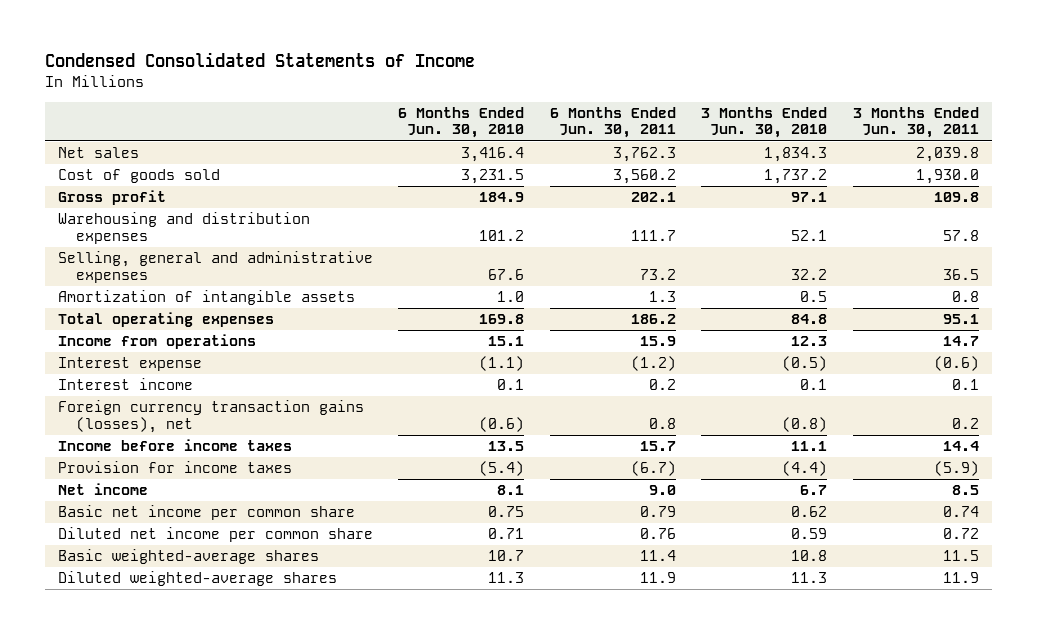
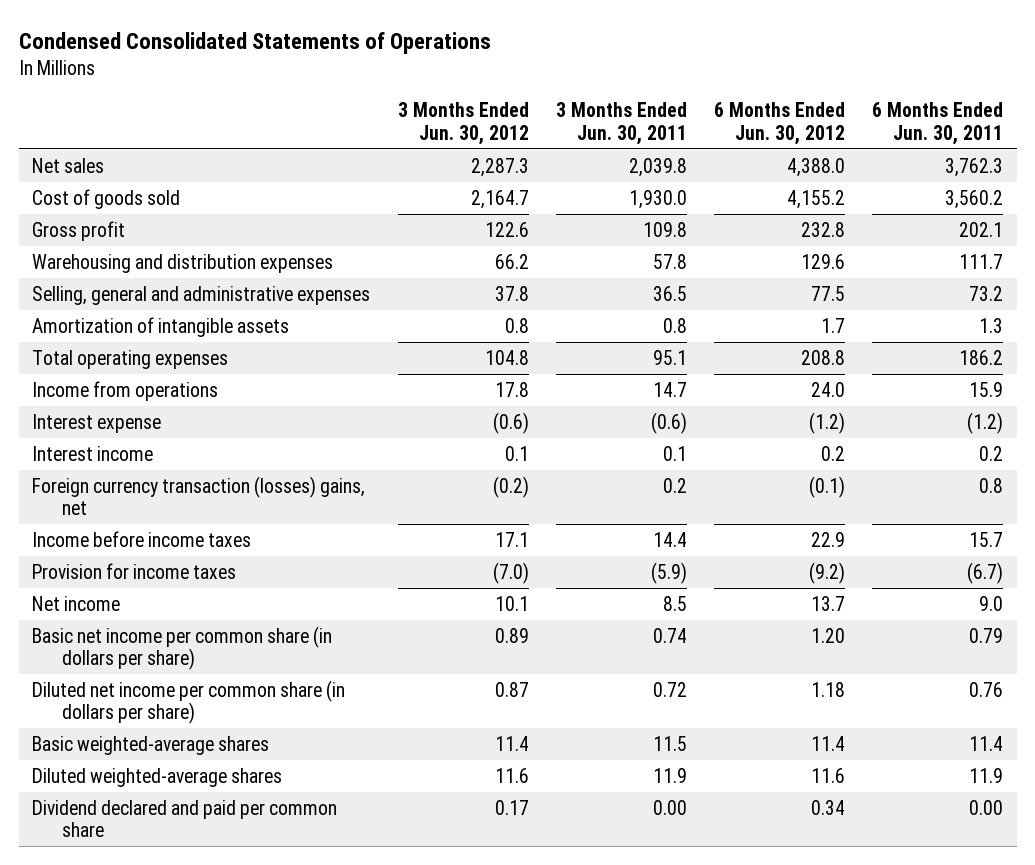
- Condensed Consolidated Statements of Income
+ Condensed Consolidated Statements of Operations
- | 6 Months Ended Jun. 30, 2010 | 6 Months Ended Jun. 30, 2011 | 3 Months Ended Jun. 30, 2010 | 3 Months Ended Jun. 30, 2011
+ | 3 Months Ended Jun. 30, 2012 | 3 Months Ended Jun. 30, 2011 | 6 Months Ended Jun. 30, 2012 | 6 Months Ended Jun. 30, 2011
- Foreign currency transaction gains (losses), net | (0.6) | 0.8 | (0.8) | 0.2
+ Foreign currency transaction (losses) gains, net | (0.2) | 0.2 | (0.1) | 0.8
- Basic net income per common share | 0.75 | 0.79 | 0.62 | 0.74
- Diluted net income per common share | 0.71 | 0.76 | 0.59 | 0.72
+ Basic net income per common share (in dollars per share) | 0.89 | 0.74 | 1.20 | 0.79
+ Diluted net income per common share (in dollars per share) | 0.87 | 0.72 | 1.18 | 0.76
+ Dividend declared and paid per common share | 0.17 | 0.00 | 0.34 | 0.00

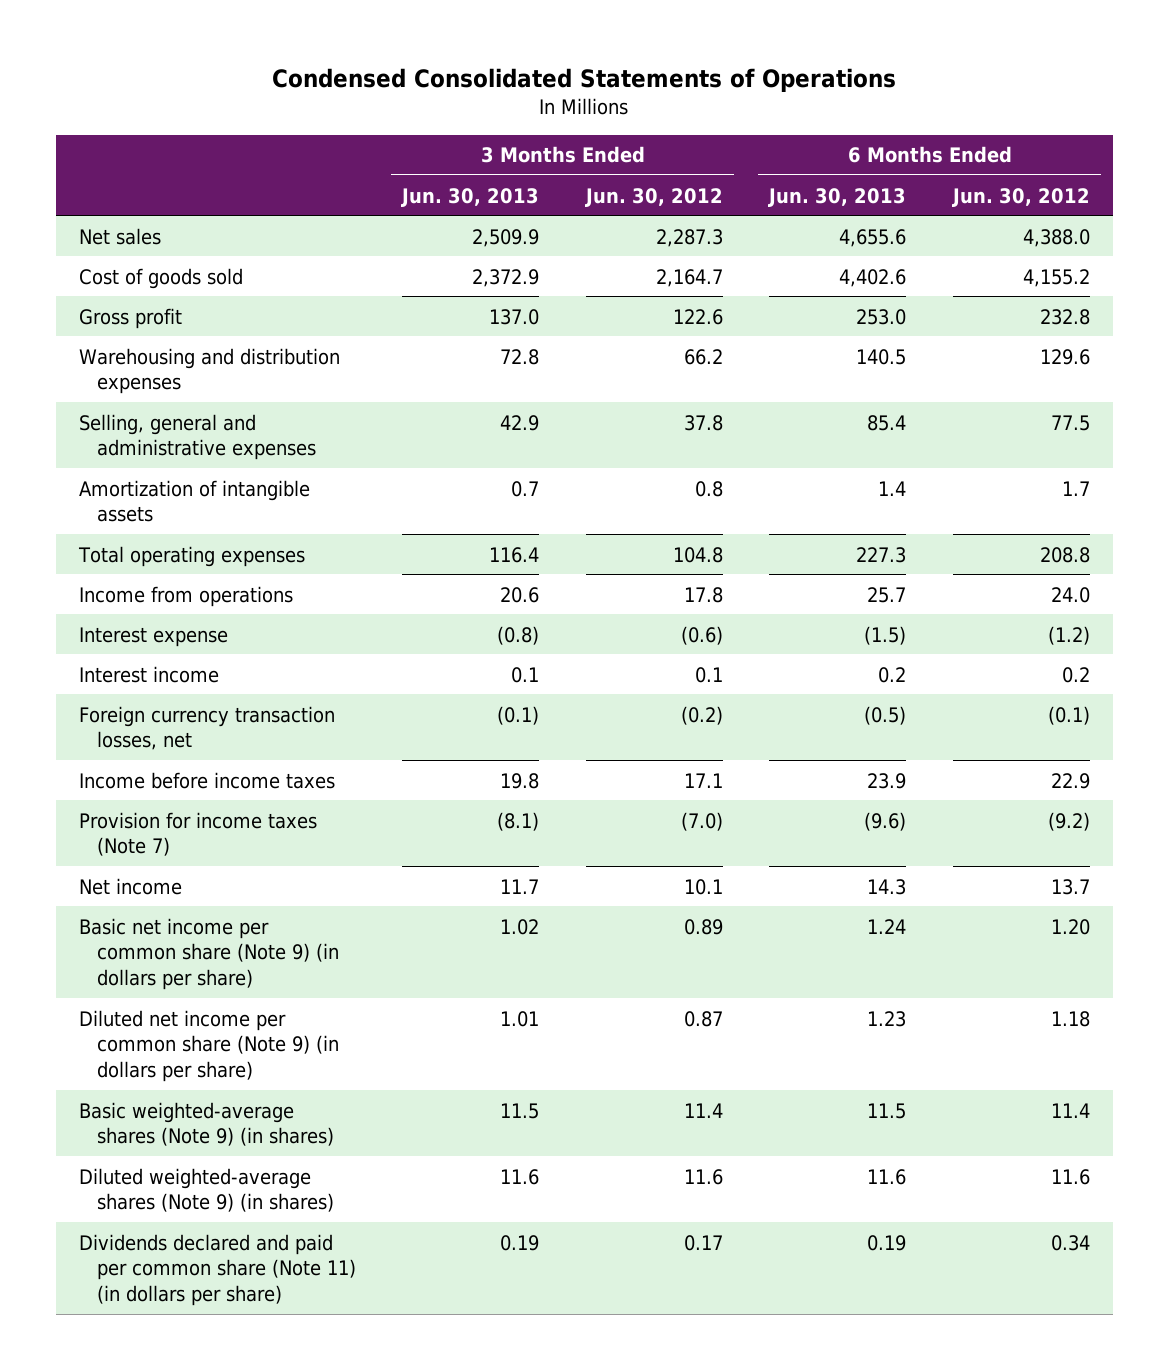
- | 3 Months Ended Jun. 30, 2012 | 3 Months Ended Jun. 30, 2011 | 6 Months Ended Jun. 30, 2012 | 6 Months Ended Jun. 30, 2011
+ | 3 Months Ended Jun. 30, 2013 | 3 Months Ended Jun. 30, 2012 | 6 Months Ended Jun. 30, 2013 | 6 Months Ended Jun. 30, 2012
- Foreign currency transaction (losses) gains, net | (0.2) | 0.2 | (0.1) | 0.8
+ Foreign currency transaction losses, net | (0.1) | (0.2) | (0.5) | (0.1)
- Provision for income taxes | (7.0) | (5.9) | (9.2) | (6.7)
+ Provision for income taxes (Note 7) | (8.1) | (7.0) | (9.6) | (9.2)
- Basic net income per common share (in dollars per share) | 0.89 | 0.74 | 1.20 | 0.79
- Diluted net income per common share (in dollars per share) | 0.87 | 0.72 | 1.18 | 0.76
- Basic weighted-average shares | 11.4 | 11.5 | 11.4 | 11.4
- Diluted weighted-average shares | 11.6 | 11.9 | 11.6 | 11.9
- Dividend declared and paid per common share | 0.17 | 0.00 | 0.34 | 0.00
+ Basic net income per common share (Note 9) (in dollars per share) | 1.02 | 0.89 | 1.24 | 1.20
+ Diluted net income per common share (Note 9) (in dollars per share) | 1.01 | 0.87 | 1.23 | 1.18
+ Basic weighted-average shares (Note 9) (in shares) | 11.5 | 11.4 | 11.5 | 11.4
+ Diluted weighted-average shares (Note 9) (in shares) | 11.6 | 11.6 | 11.6 | 11.6
+ Dividends declared and paid per common share (Note 11) (in dollars per share) | 0.19 | 0.17 | 0.19 | 0.34

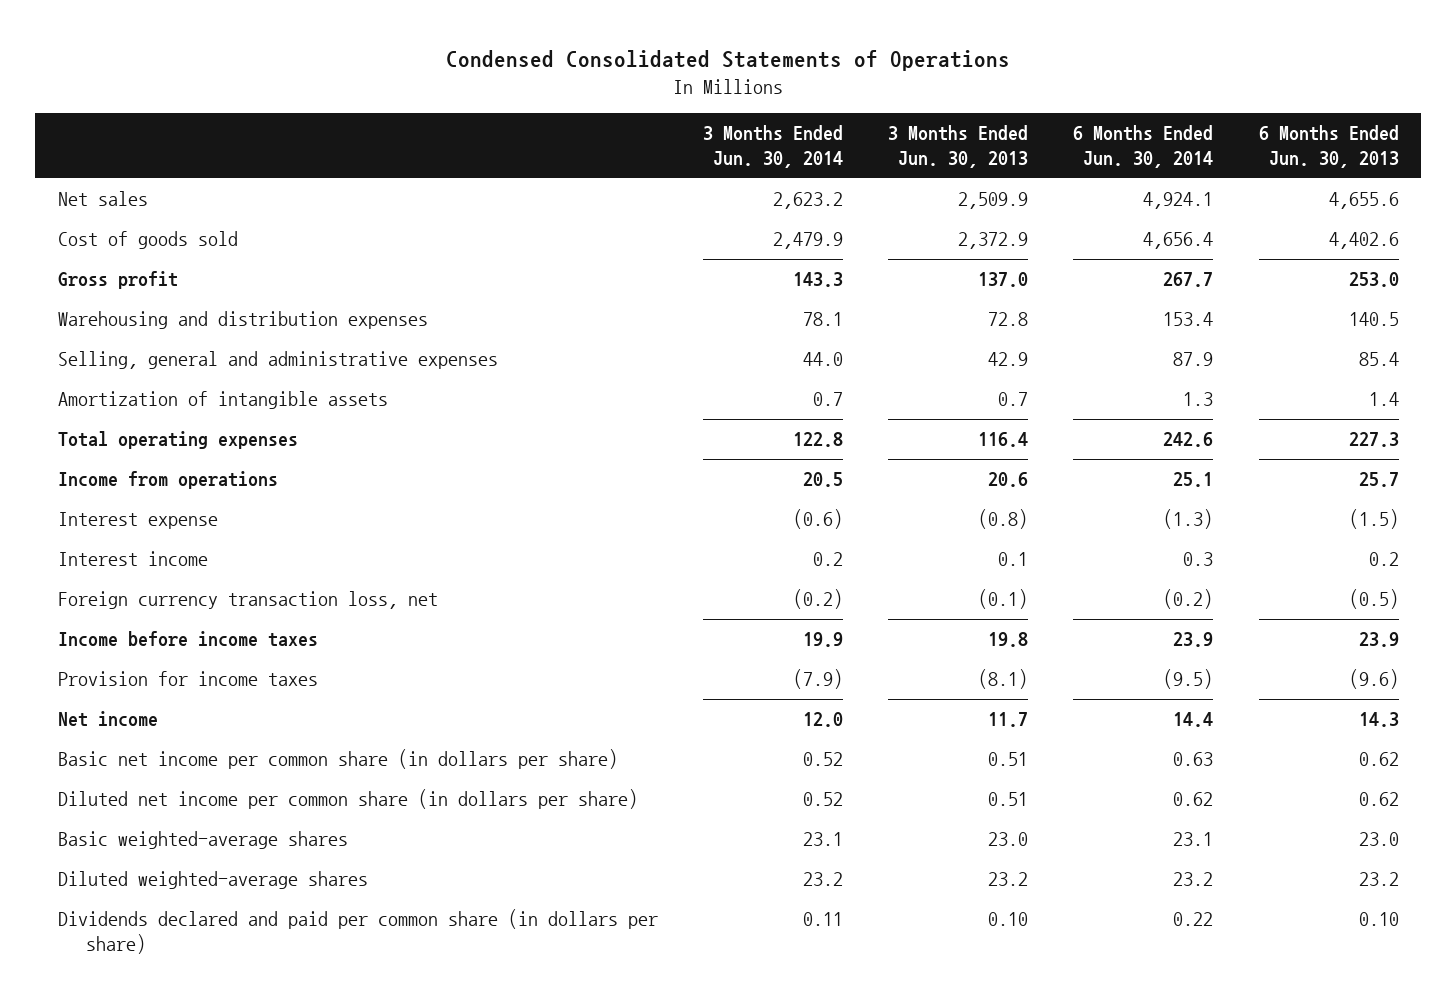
- | 3 Months Ended Jun. 30, 2013 | 3 Months Ended Jun. 30, 2012 | 6 Months Ended Jun. 30, 2013 | 6 Months Ended Jun. 30, 2012
+ | 3 Months Ended Jun. 30, 2014 | 3 Months Ended Jun. 30, 2013 | 6 Months Ended Jun. 30, 2014 | 6 Months Ended Jun. 30, 2013
- Foreign currency transaction losses, net | (0.1) | (0.2) | (0.5) | (0.1)
+ Foreign currency transaction loss, net | (0.2) | (0.1) | (0.2) | (0.5)
- Provision for income taxes (Note 7) | (8.1) | (7.0) | (9.6) | (9.2)
+ Provision for income taxes | (7.9) | (8.1) | (9.5) | (9.6)
- Basic net income per common share (Note 9) (in dollars per share) | 1.02 | 0.89 | 1.24 | 1.20
- Diluted net income per common share (Note 9) (in dollars per share) | 1.01 | 0.87 | 1.23 | 1.18
- Basic weighted-average shares (Note 9) (in shares) | 11.5 | 11.4 | 11.5 | 11.4
- Diluted weighted-average shares (Note 9) (in shares) | 11.6 | 11.6 | 11.6 | 11.6
- Dividends declared and paid per common share (Note 11) (in dollars per share) | 0.19 | 0.17 | 0.19 | 0.34
+ Basic net income per common share (in dollars per share) | 0.52 | 0.51 | 0.63 | 0.62
+ Diluted net income per common share (in dollars per share) | 0.52 | 0.51 | 0.62 | 0.62
+ Basic weighted-average shares | 23.1 | 23.0 | 23.1 | 23.0
+ Diluted weighted-average shares | 23.2 | 23.2 | 23.2 | 23.2
+ Dividends declared and paid per common share (in dollars per share) | 0.11 | 0.10 | 0.22 | 0.10

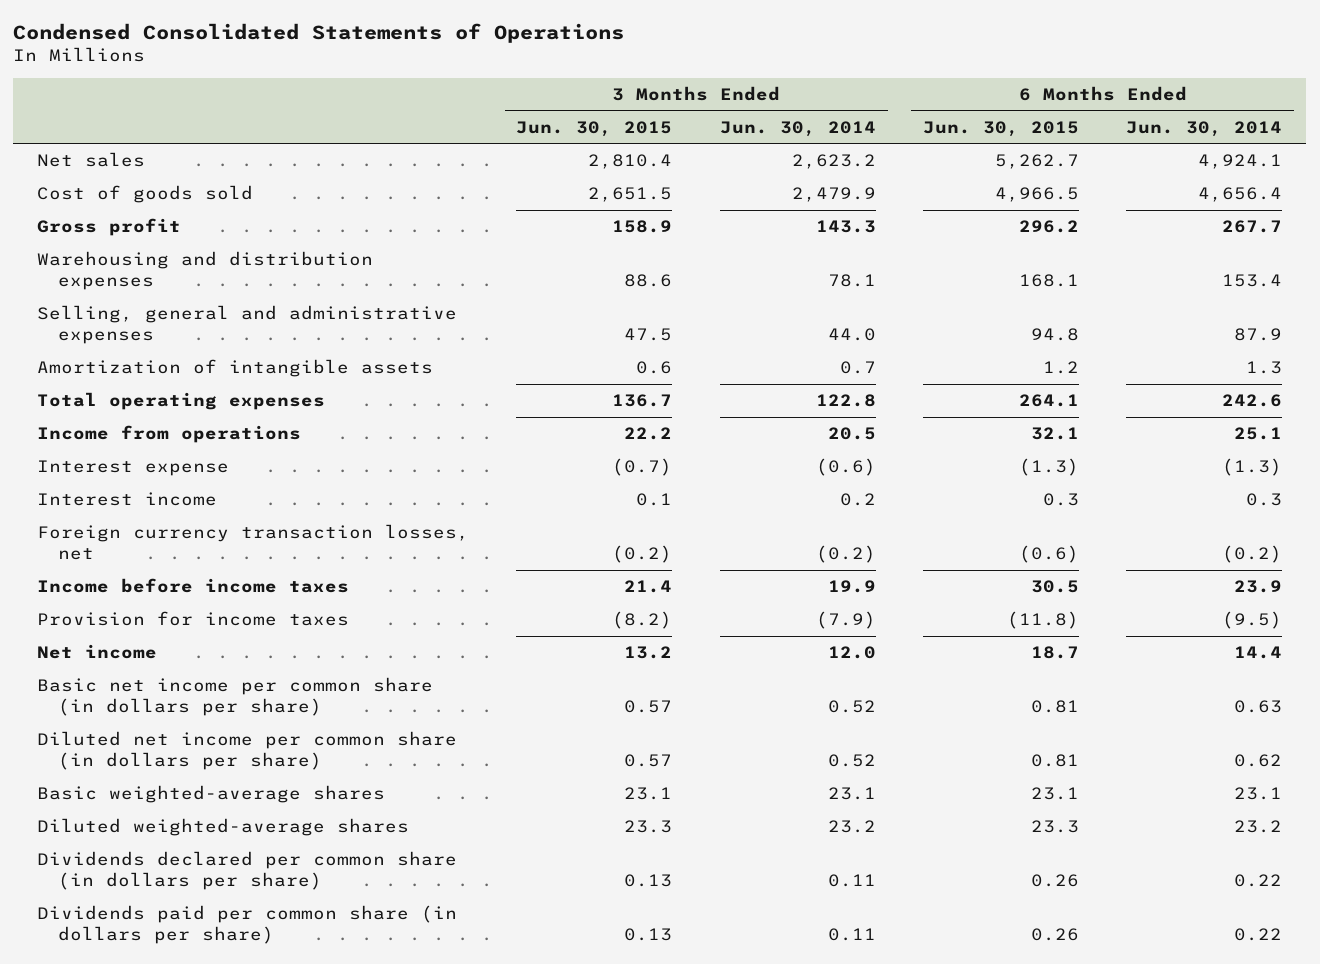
- | 3 Months Ended Jun. 30, 2014 | 3 Months Ended Jun. 30, 2013 | 6 Months Ended Jun. 30, 2014 | 6 Months Ended Jun. 30, 2013
+ | 3 Months Ended Jun. 30, 2015 | 3 Months Ended Jun. 30, 2014 | 6 Months Ended Jun. 30, 2015 | 6 Months Ended Jun. 30, 2014
- Foreign currency transaction loss, net | (0.2) | (0.1) | (0.2) | (0.5)
+ Foreign currency transaction losses, net | (0.2) | (0.2) | (0.6) | (0.2)
- Dividends declared and paid per common share (in dollars per share) | 0.11 | 0.10 | 0.22 | 0.10
+ Dividends declared per common share (in dollars per share) | 0.13 | 0.11 | 0.26 | 0.22
+ Dividends paid per common share (in dollars per share) | 0.13 | 0.11 | 0.26 | 0.22

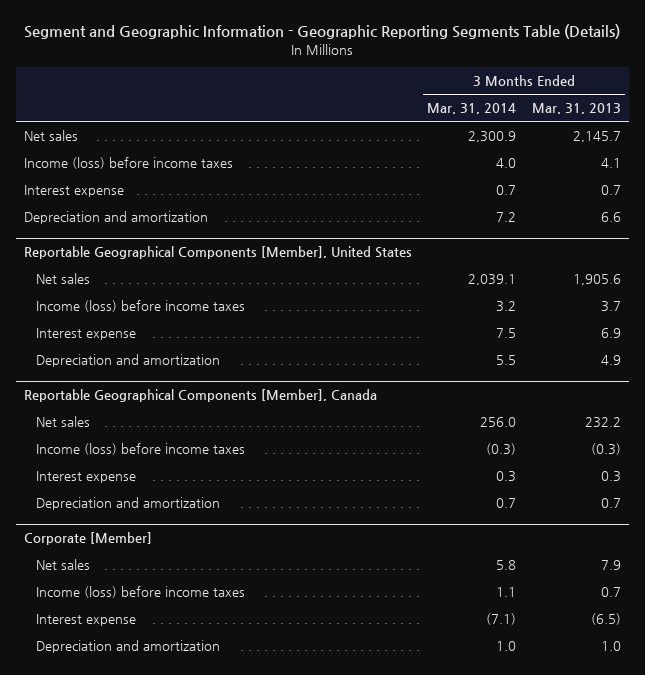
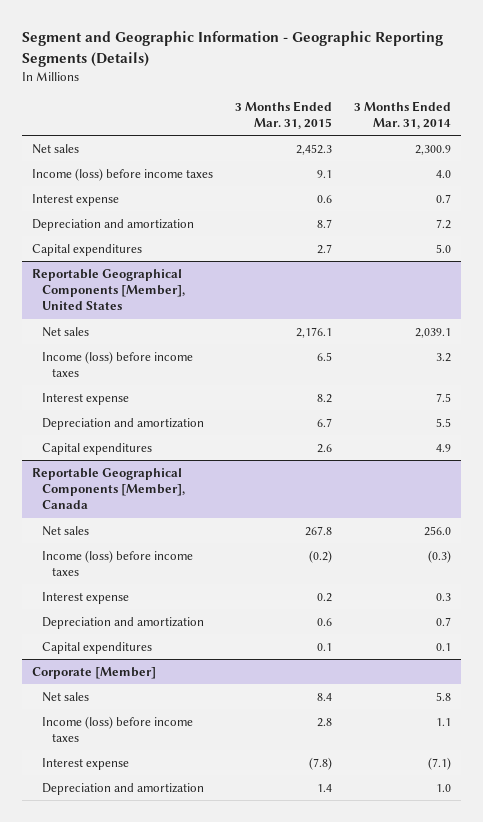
- Segment and Geographic Information - Geographic Reporting Segments Table (Details)
+ Segment and Geographic Information - Geographic Reporting Segments (Details)
- | 3 Months Ended Mar. 31, 2014 | 3 Months Ended Mar. 31, 2013
+ | 3 Months Ended Mar. 31, 2015 | 3 Months Ended Mar. 31, 2014
+ Capital expenditures | 2.7 | 5.0
@ Reportable Geographical Components [Member], United States
+ Capital expenditures | 2.6 | 4.9
@ Reportable Geographical Components [Member], Canada
+ Capital expenditures | 0.1 | 0.1

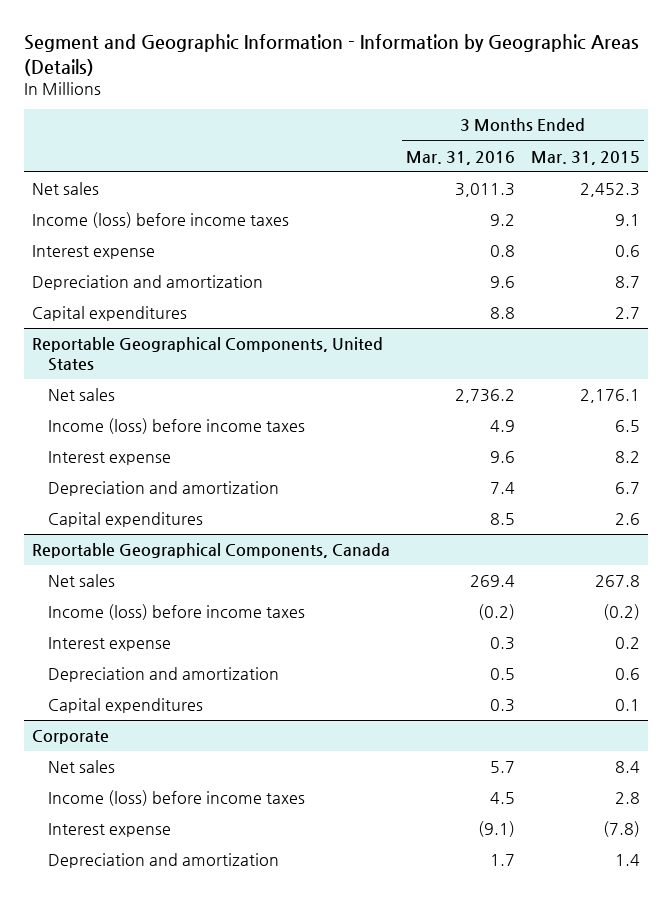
- Segment and Geographic Information - Geographic Reporting Segments (Details)
+ Segment and Geographic Information - Information by Geographic Areas (Details)
- | 3 Months Ended Mar. 31, 2015 | 3 Months Ended Mar. 31, 2014
+ | 3 Months Ended Mar. 31, 2016 | 3 Months Ended Mar. 31, 2015
- Reportable Geographical Components [Member], United States
+ Reportable Geographical Components, United States
- Reportable Geographical Components [Member], Canada
+ Reportable Geographical Components, Canada
- Corporate [Member]
+ Corporate

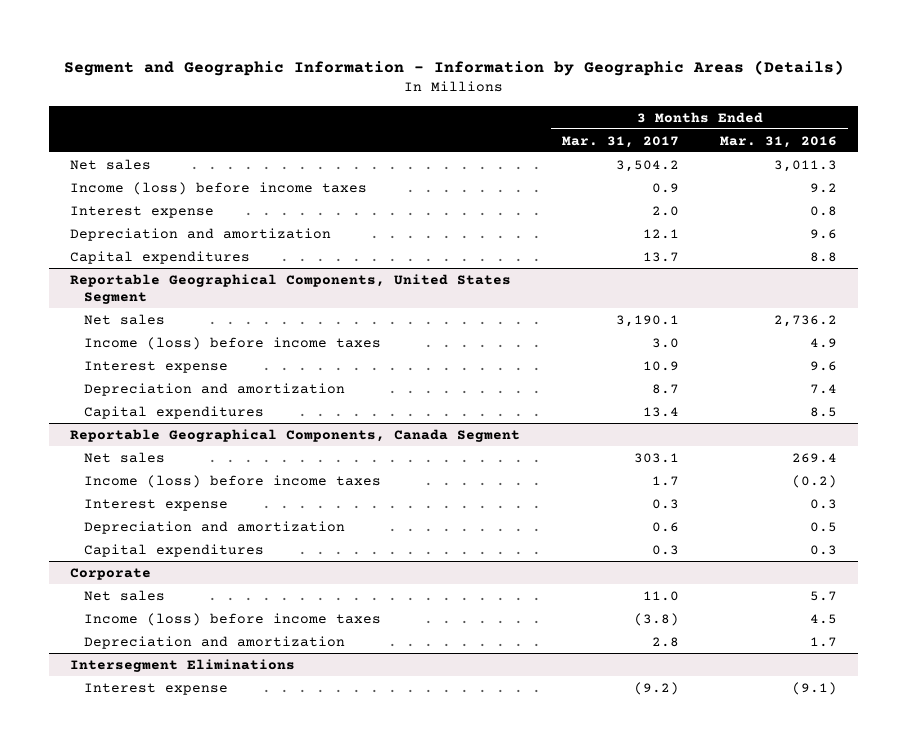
- | 3 Months Ended Mar. 31, 2016 | 3 Months Ended Mar. 31, 2015
+ | 3 Months Ended Mar. 31, 2017 | 3 Months Ended Mar. 31, 2016
- Reportable Geographical Components, United States
+ Reportable Geographical Components, United States Segment
- Reportable Geographical Components, Canada
+ Reportable Geographical Components, Canada Segment
@ Corporate
- Interest expense | (9.1) | (7.8)
+ Intersegment Eliminations
+ Interest expense | (9.2) | (9.1)

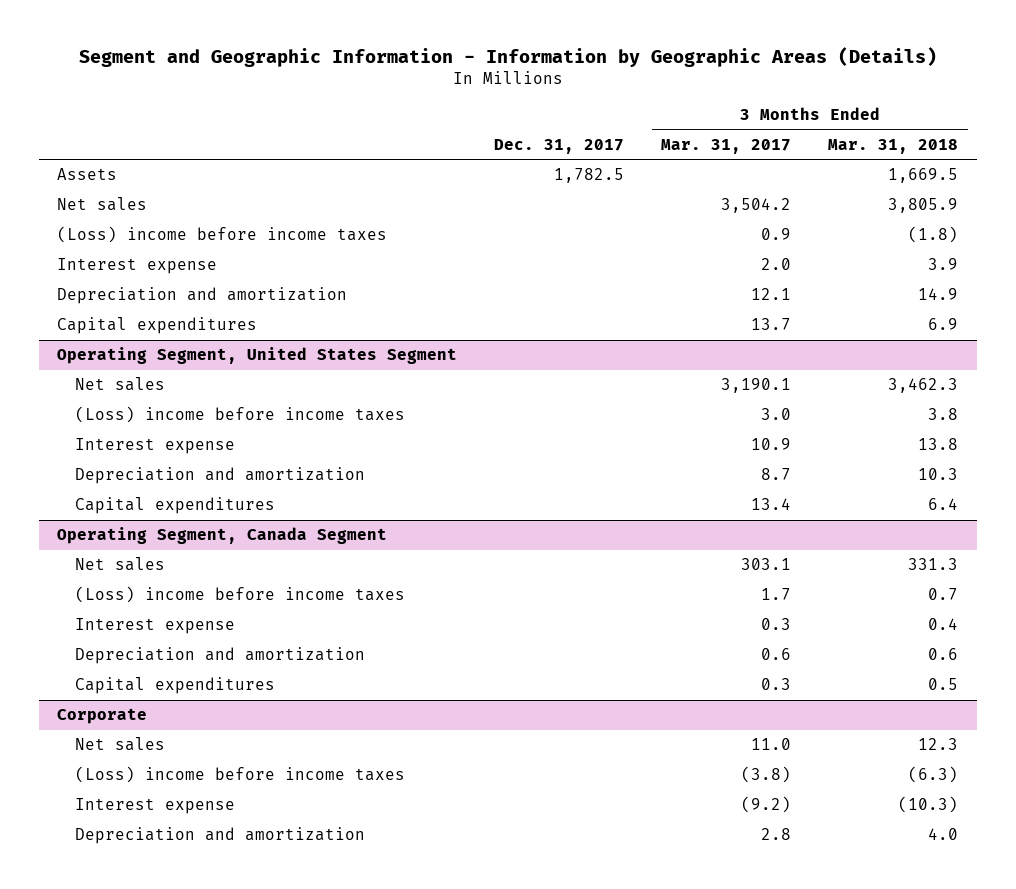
- | 3 Months Ended Mar. 31, 2017 | 3 Months Ended Mar. 31, 2016
+ | Dec. 31, 2017 | 3 Months Ended Mar. 31, 2017 | 3 Months Ended Mar. 31, 2018
+ Assets | 1,782.5 | | 1,669.5
- Income (loss) before income taxes | 0.9 | 9.2
+ (Loss) income before income taxes | | 0.9 | (1.8)
- Reportable Geographical Components, United States Segment
+ Operating Segment, United States Segment
- Income (loss) before income taxes | 3.0 | 4.9
+ (Loss) income before income taxes | | 3.0 | 3.8
- Reportable Geographical Components, Canada Segment
+ Operating Segment, Canada Segment
- Income (loss) before income taxes | 1.7 | (0.2)
+ (Loss) income before income taxes | | 1.7 | 0.7
@ Corporate
- Income (loss) before income taxes | (3.8) | 4.5
- Intersegment Eliminations
@ Corporate
+ (Loss) income before income taxes | | (3.8) | (6.3)
moved down: Depreciation and amortization | | 2.8 | 4.0

